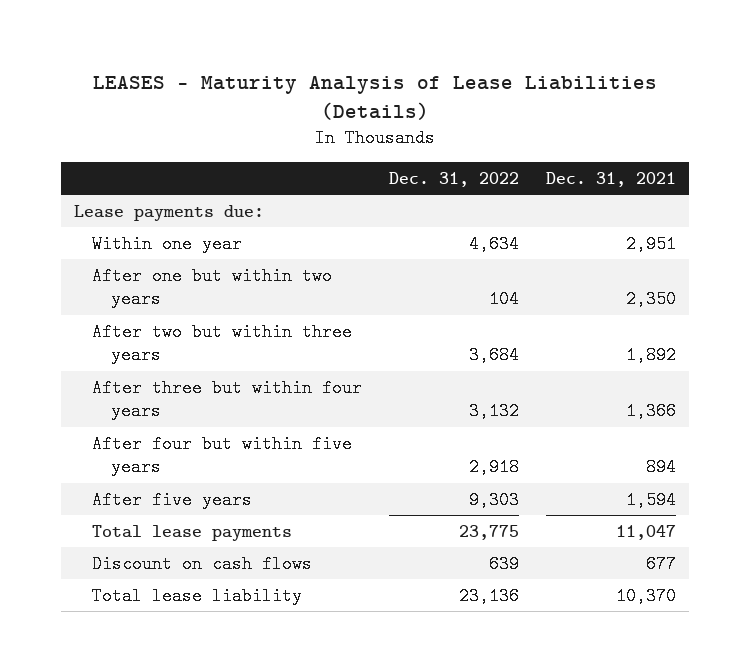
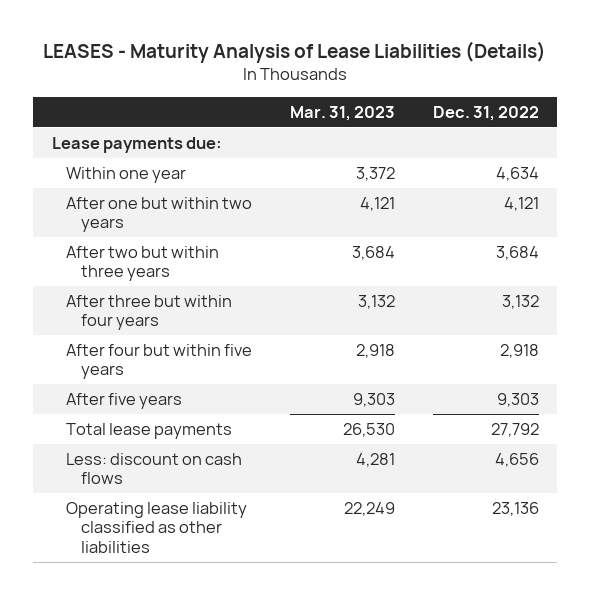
- | Dec. 31, 2022 | Dec. 31, 2021
+ | Mar. 31, 2023 | Dec. 31, 2022
- After one but within two years | 104 | 2,350
+ After one but within two years | 4,121 | 4,121
- Total lease payments | 23,775 | 11,047
- Discount on cash flows | 639 | 677
- Total lease liability | 23,136 | 10,370
+ Total lease payments | 26,530 | 27,792
+ Less: discount on cash flows | 4,281 | 4,656
+ Operating lease liability classified as other liabilities | 22,249 | 23,136

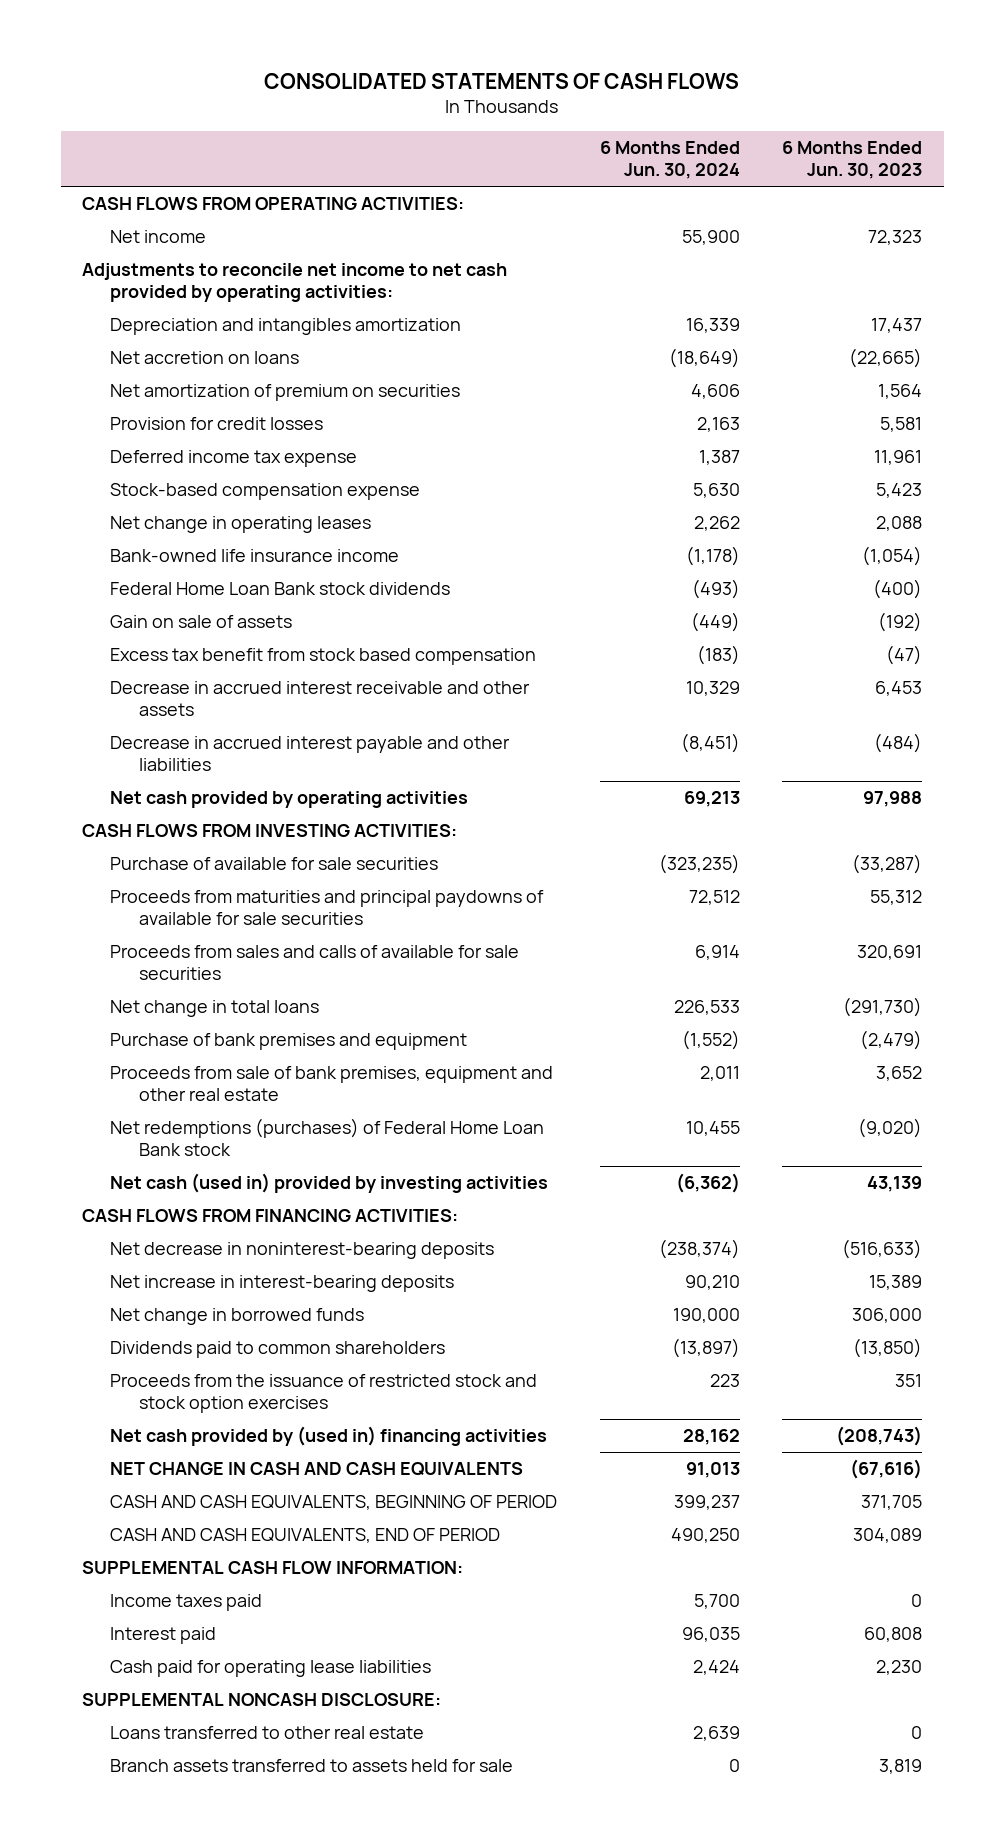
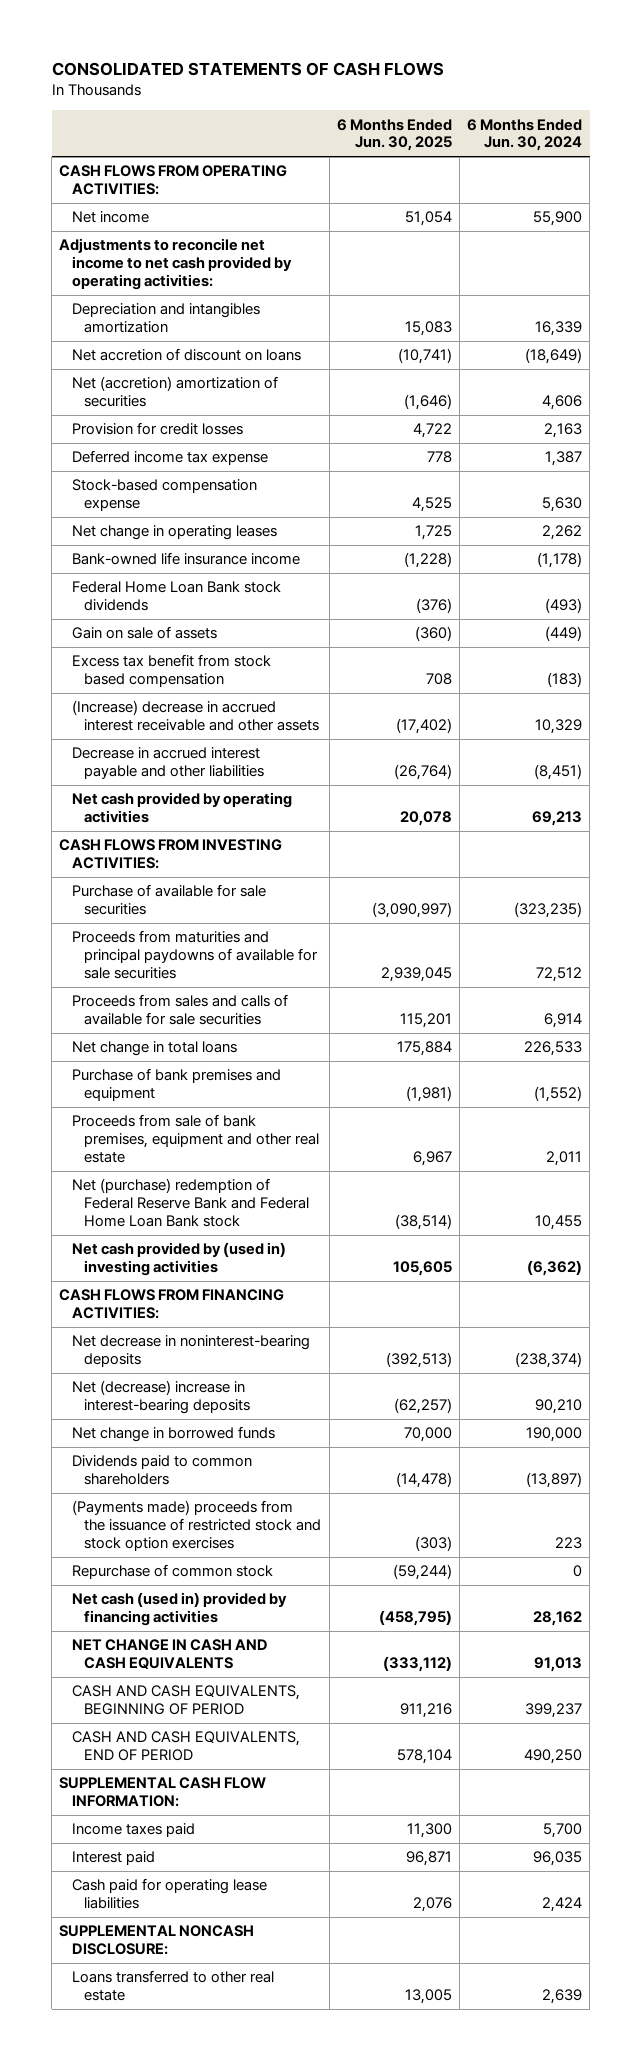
- | 6 Months Ended Jun. 30, 2024 | 6 Months Ended Jun. 30, 2023
+ | 6 Months Ended Jun. 30, 2025 | 6 Months Ended Jun. 30, 2024
- Net accretion on loans | (18,649) | (22,665)
- Net amortization of premium on securities | 4,606 | 1,564
+ Net accretion of discount on loans | (10,741) | (18,649)
+ Net (accretion) amortization of securities | (1,646) | 4,606
- Decrease in accrued interest receivable and other assets | 10,329 | 6,453
+ (Increase) decrease in accrued interest receivable and other assets | (17,402) | 10,329
- Net redemptions (purchases) of Federal Home Loan Bank stock | 10,455 | (9,020)
- Net cash (used in) provided by investing activities | (6,362) | 43,139
+ Net (purchase) redemption of Federal Reserve Bank and Federal Home Loan Bank stock | (38,514) | 10,455
+ Net cash provided by (used in) investing activities | 105,605 | (6,362)
- Net increase in interest-bearing deposits | 90,210 | 15,389
+ Net (decrease) increase in interest-bearing deposits | (62,257) | 90,210
- Proceeds from the issuance of restricted stock and stock option exercises | 223 | 351
- Net cash provided by (used in) financing activities | 28,162 | (208,743)
+ (Payments made) proceeds from the issuance of restricted stock and stock option exercises | (303) | 223
+ Repurchase of common stock | (59,244) | 0
+ Net cash (used in) provided by financing activities | (458,795) | 28,162
- Branch assets transferred to assets held for sale | 0 | 3,819

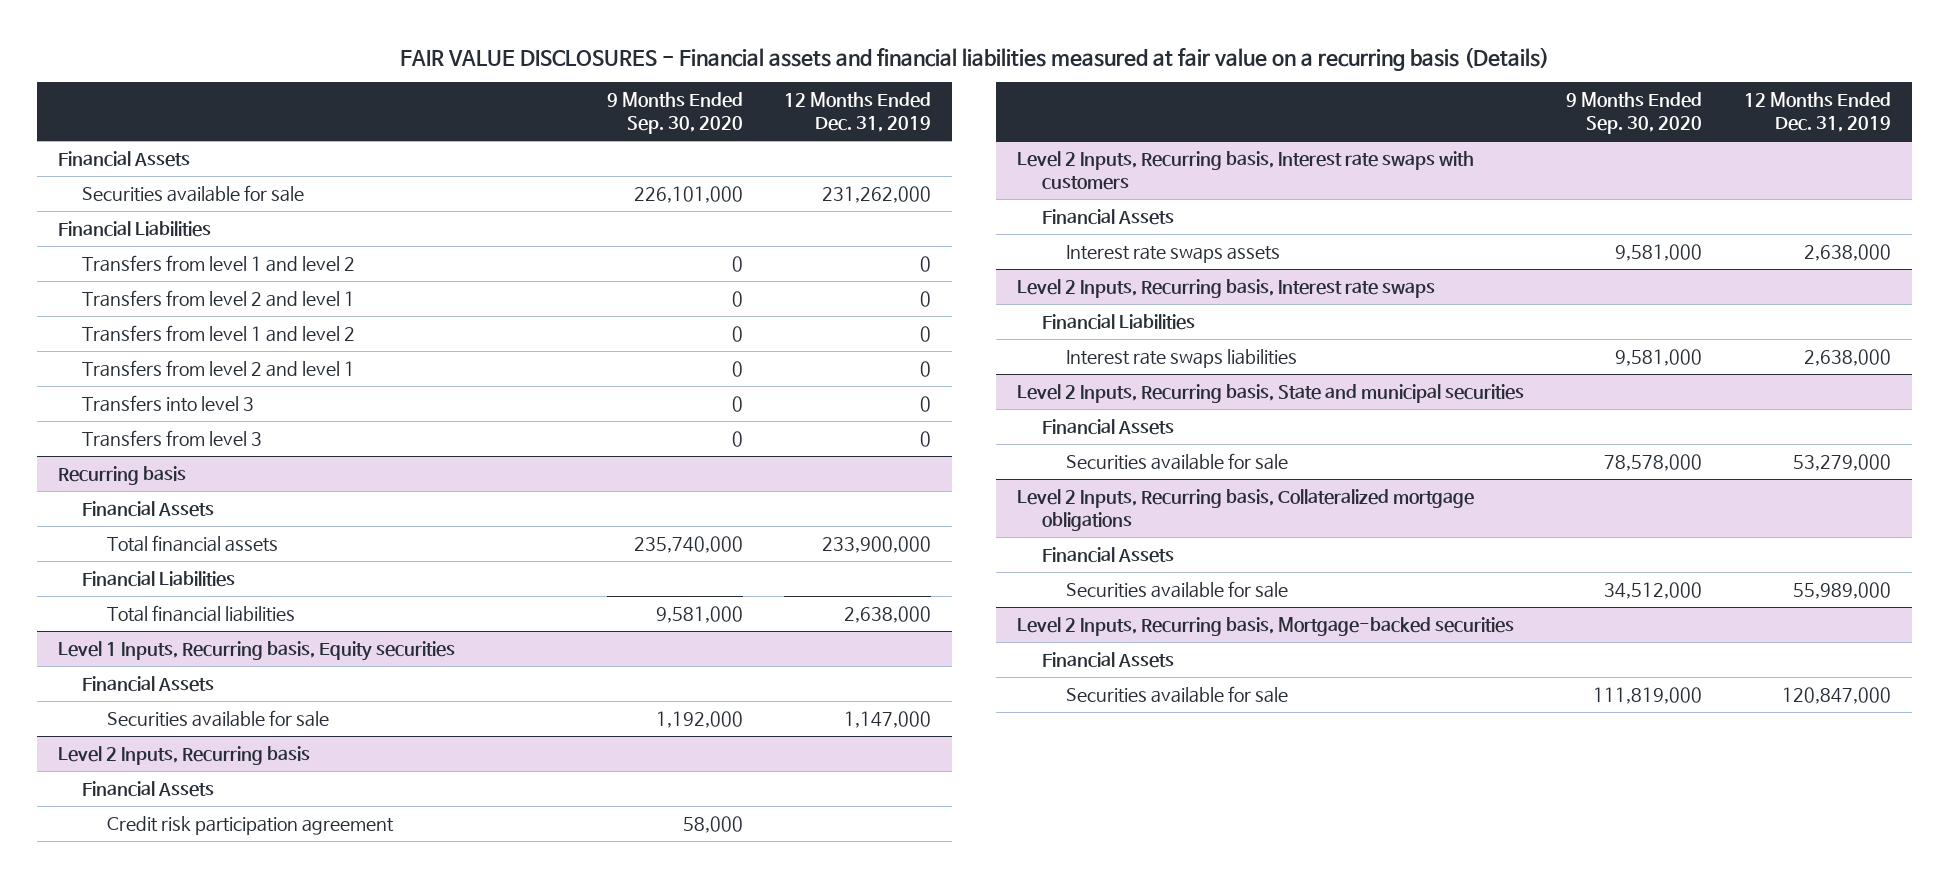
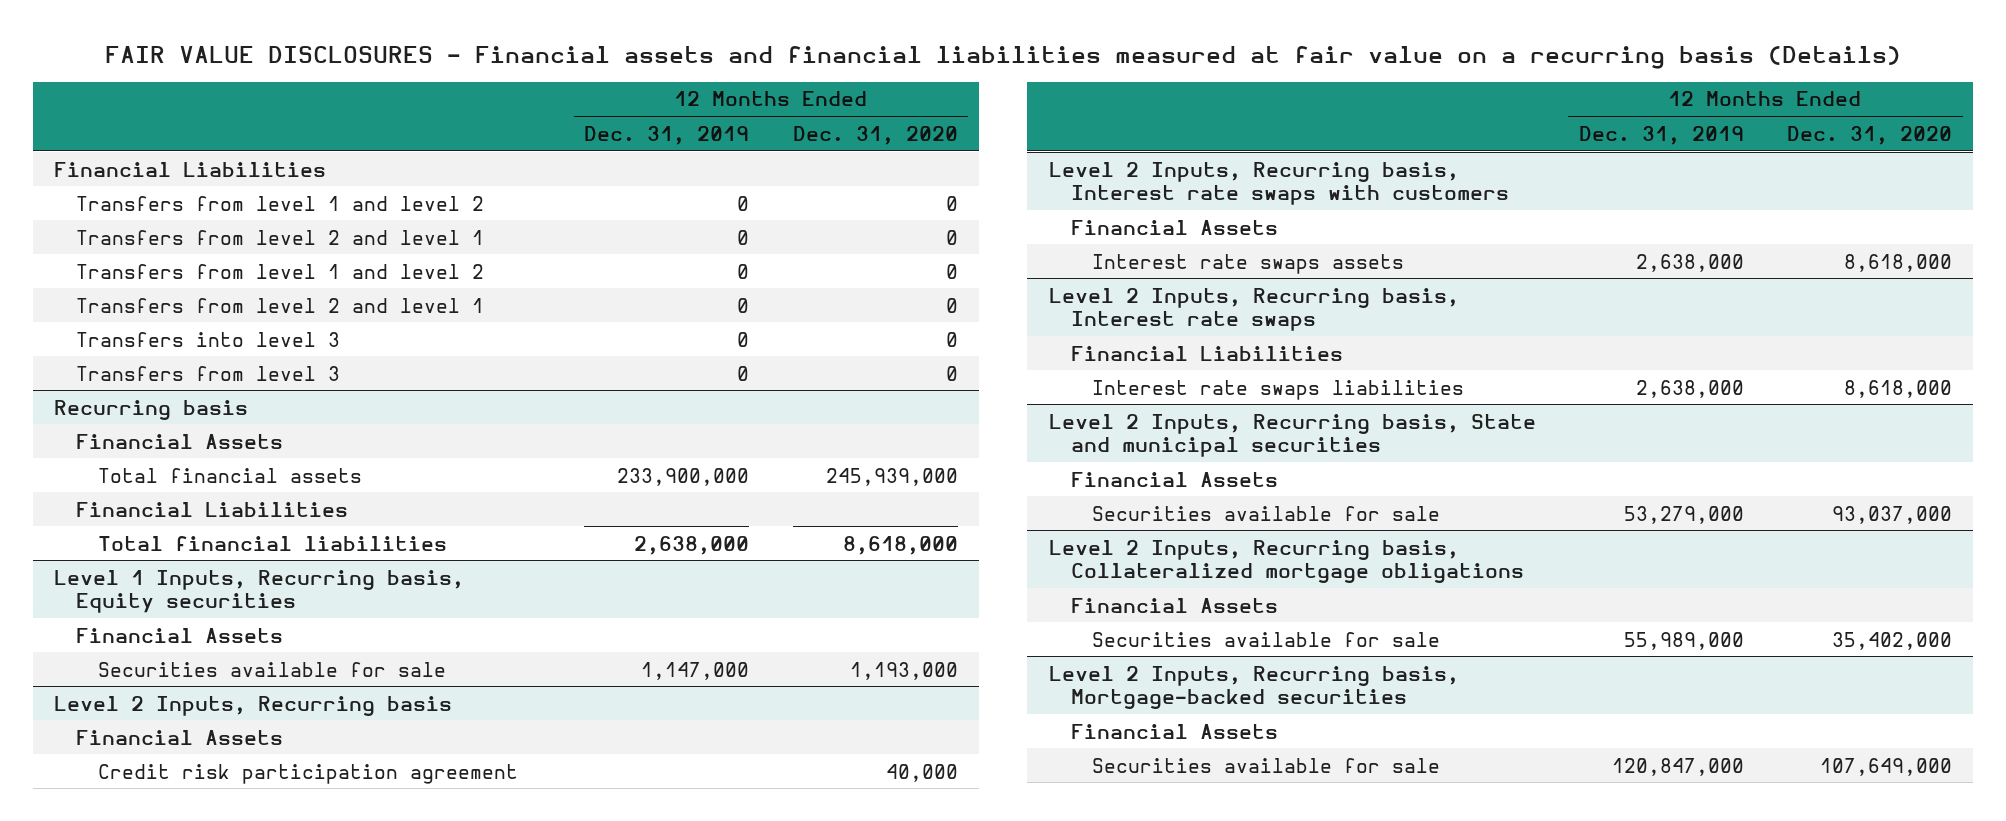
- | 9 Months Ended Sep. 30, 2020 | 12 Months Ended Dec. 31, 2019
+ | 12 Months Ended Dec. 31, 2019 | 12 Months Ended Dec. 31, 2020
- Financial Assets
- Securities available for sale | 226,101,000 | 231,262,000

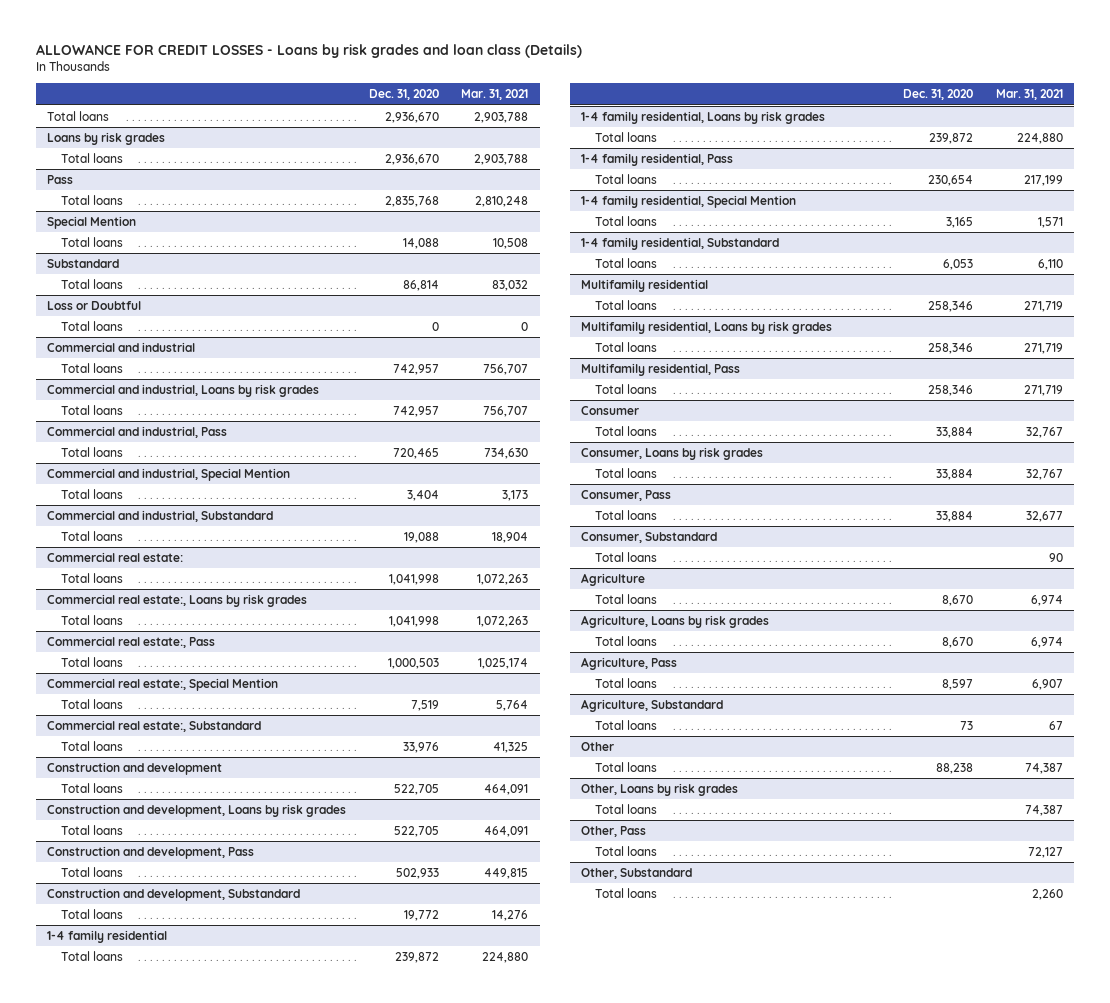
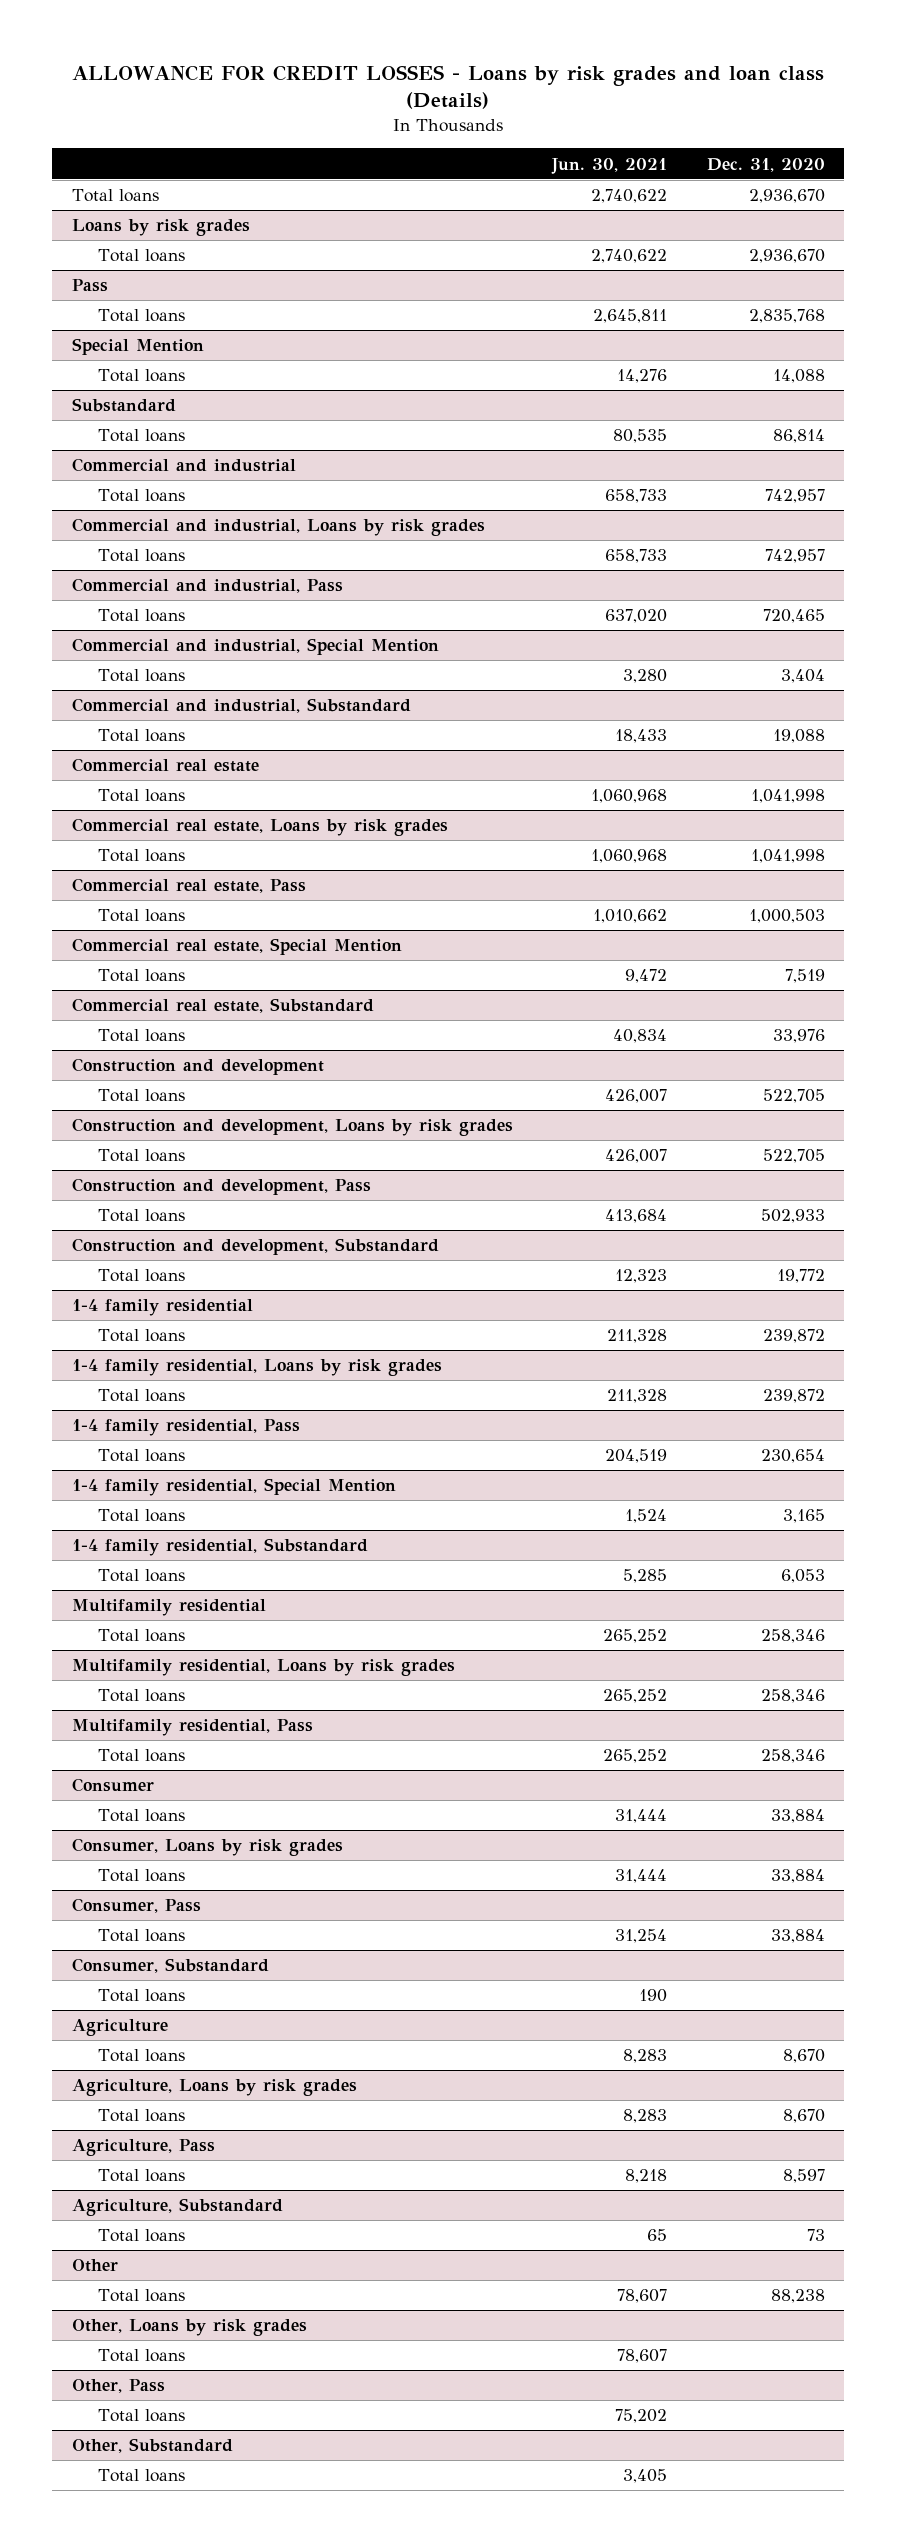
- | Dec. 31, 2020 | Mar. 31, 2021
+ | Jun. 30, 2021 | Dec. 31, 2020
- Loss or Doubtful
- Total loans | 0 | 0
- Commercial real estate:
+ Commercial real estate
- Commercial real estate:, Loans by risk grades
+ Commercial real estate, Loans by risk grades
- Commercial real estate:, Pass
+ Commercial real estate, Pass
- Commercial real estate:, Special Mention
+ Commercial real estate, Special Mention
- Commercial real estate:, Substandard
+ Commercial real estate, Substandard

